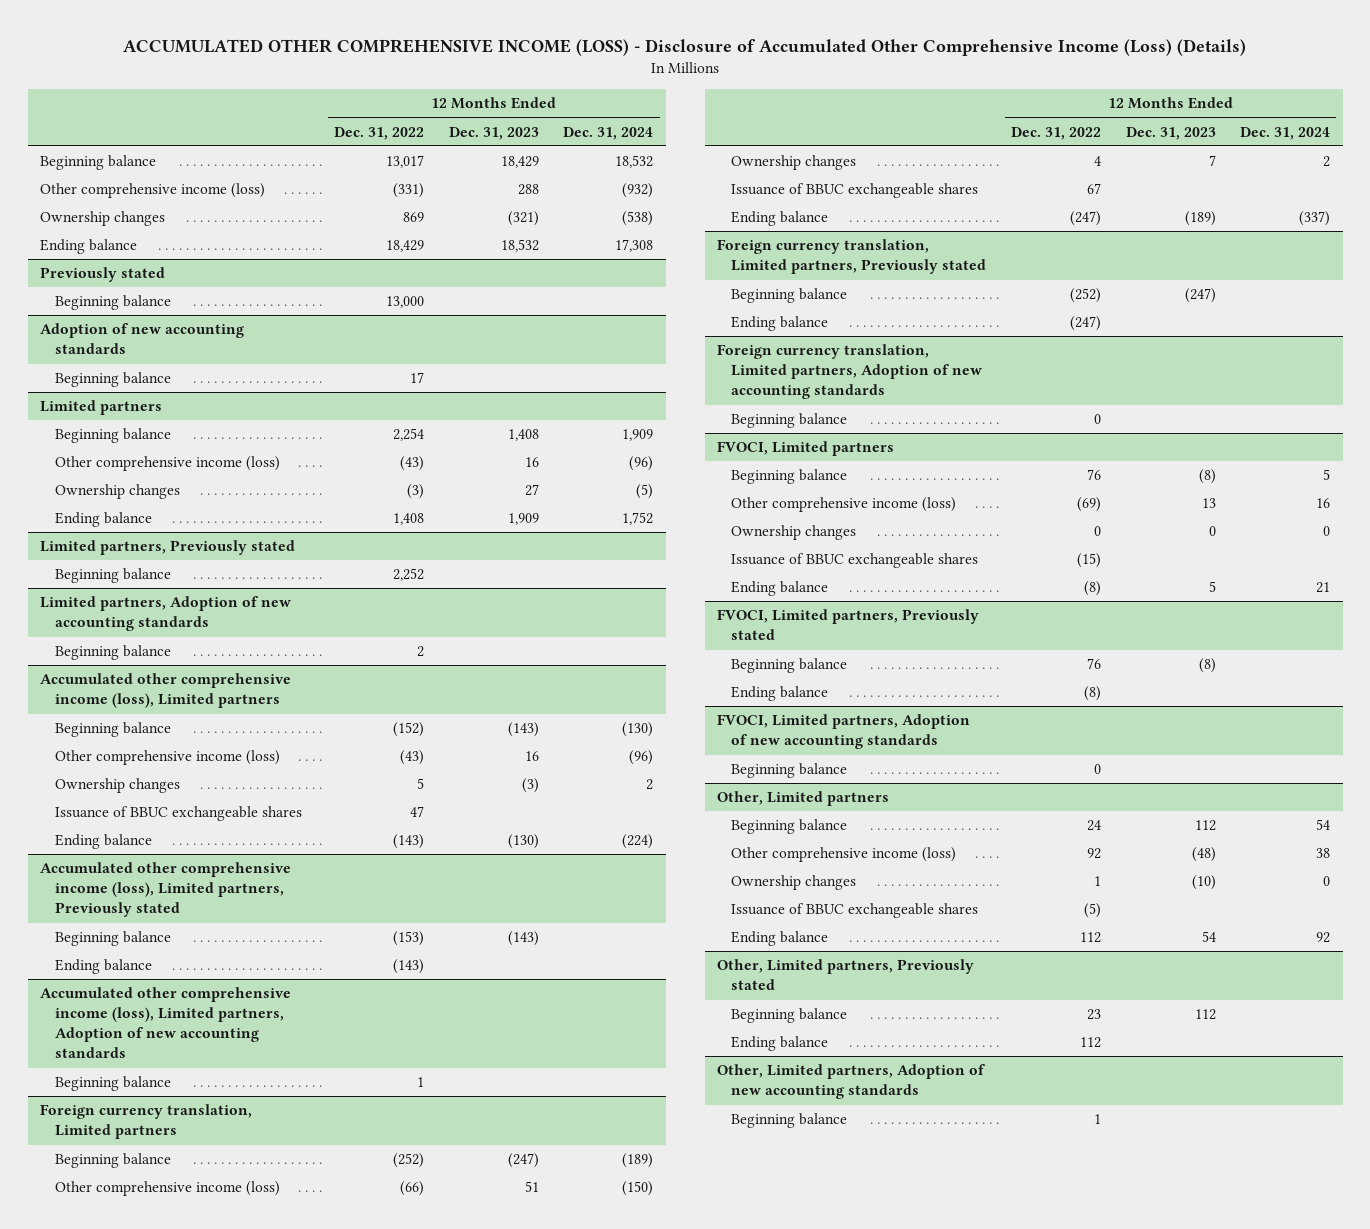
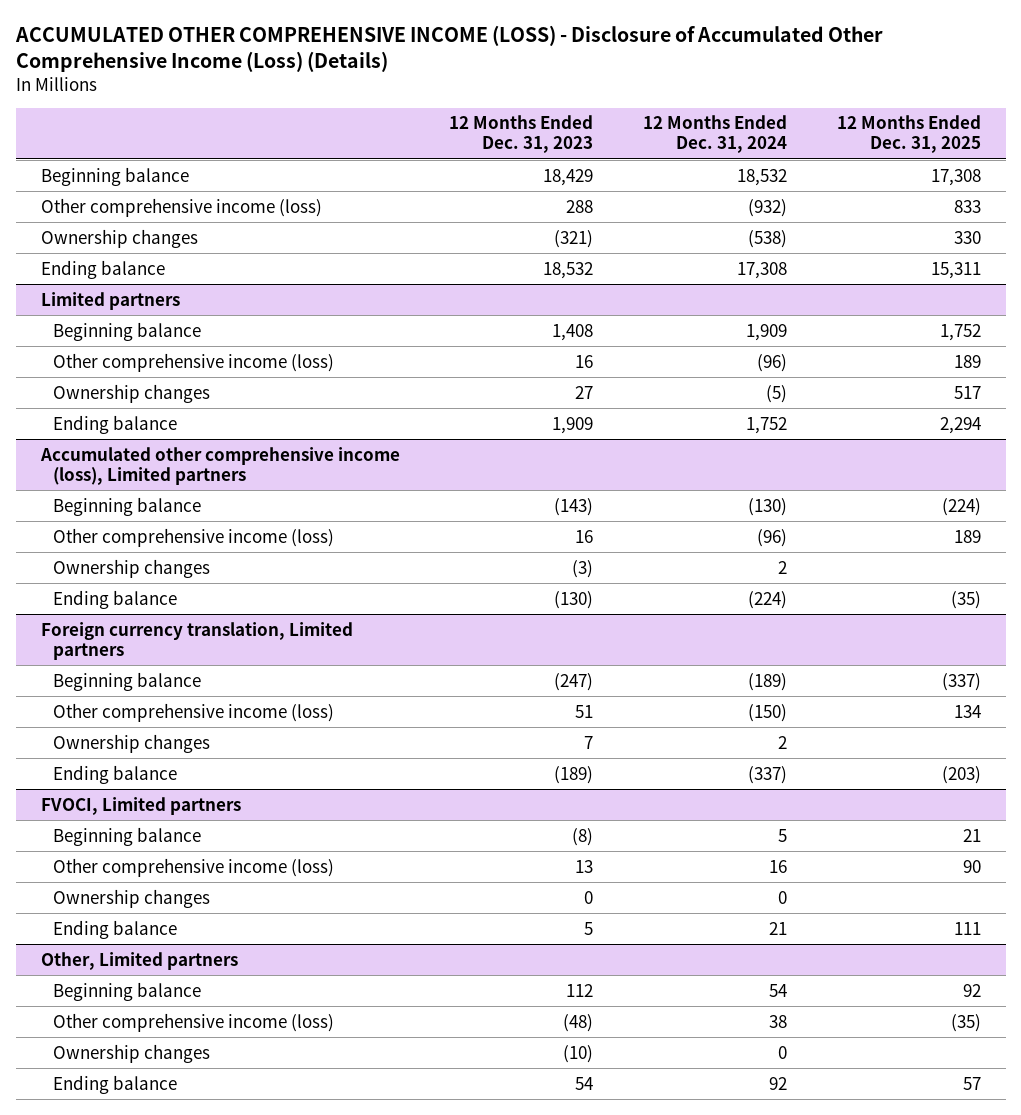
- | 12 Months Ended Dec. 31, 2022 | 12 Months Ended Dec. 31, 2023 | 12 Months Ended Dec. 31, 2024
+ | 12 Months Ended Dec. 31, 2023 | 12 Months Ended Dec. 31, 2024 | 12 Months Ended Dec. 31, 2025
- Previously stated
- Beginning balance | 13,000 | |
- Adoption of new accounting standards
- Beginning balance | 17 | |
- Limited partners, Previously stated
- Beginning balance | 2,252 | |
- Limited partners, Adoption of new accounting standards
- Beginning balance | 2 | |
@ Accumulated other comprehensive income (loss), Limited partners
- Issuance of BBUC exchangeable shares | 47 | |
- Accumulated other comprehensive income (loss), Limited partners, Previously stated
- Beginning balance | (153) | (143) |
- Ending balance | (143) | |
- Accumulated other comprehensive income (loss), Limited partners, Adoption of new accounting standards
- Beginning balance | 1 | |
@ Foreign currency translation, Limited partners
- Issuance of BBUC exchangeable shares | 67 | |
- Foreign currency translation, Limited partners, Previously stated
- Beginning balance | (252) | (247) |
- Ending balance | (247) | |
- Foreign currency translation, Limited partners, Adoption of new accounting standards
- Beginning balance | 0 | |
@ FVOCI, Limited partners
- Issuance of BBUC exchangeable shares | (15) | |
- FVOCI, Limited partners, Previously stated
- Beginning balance | 76 | (8) |
- Ending balance | (8) | |
- FVOCI, Limited partners, Adoption of new accounting standards
- Beginning balance | 0 | |
@ Other, Limited partners
- Issuance of BBUC exchangeable shares | (5) | |
- Other, Limited partners, Previously stated
- Beginning balance | 23 | 112 |
- Ending balance | 112 | |
- Other, Limited partners, Adoption of new accounting standards
- Beginning balance | 1 | |

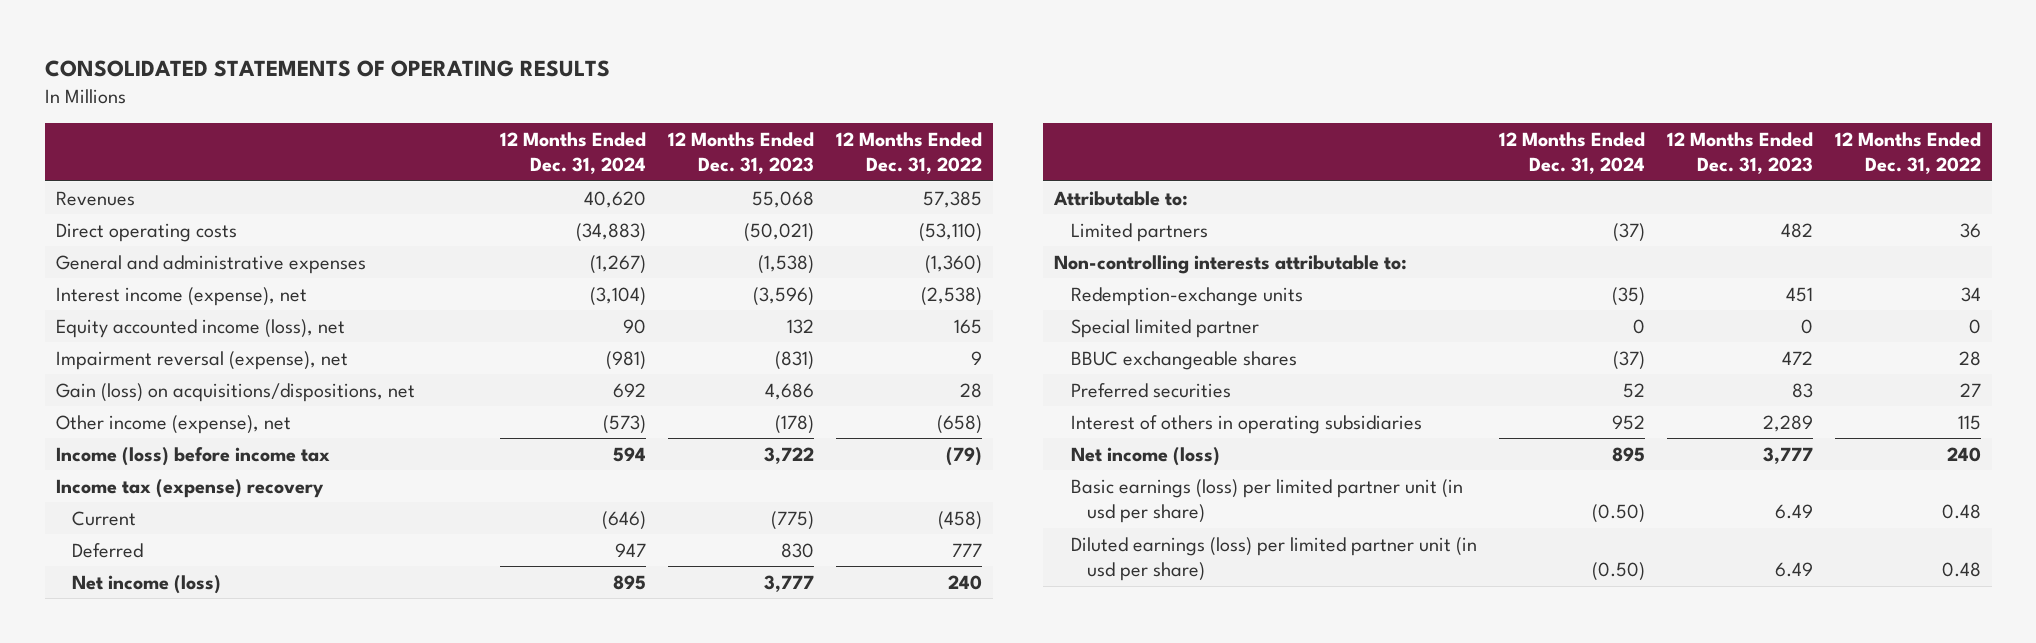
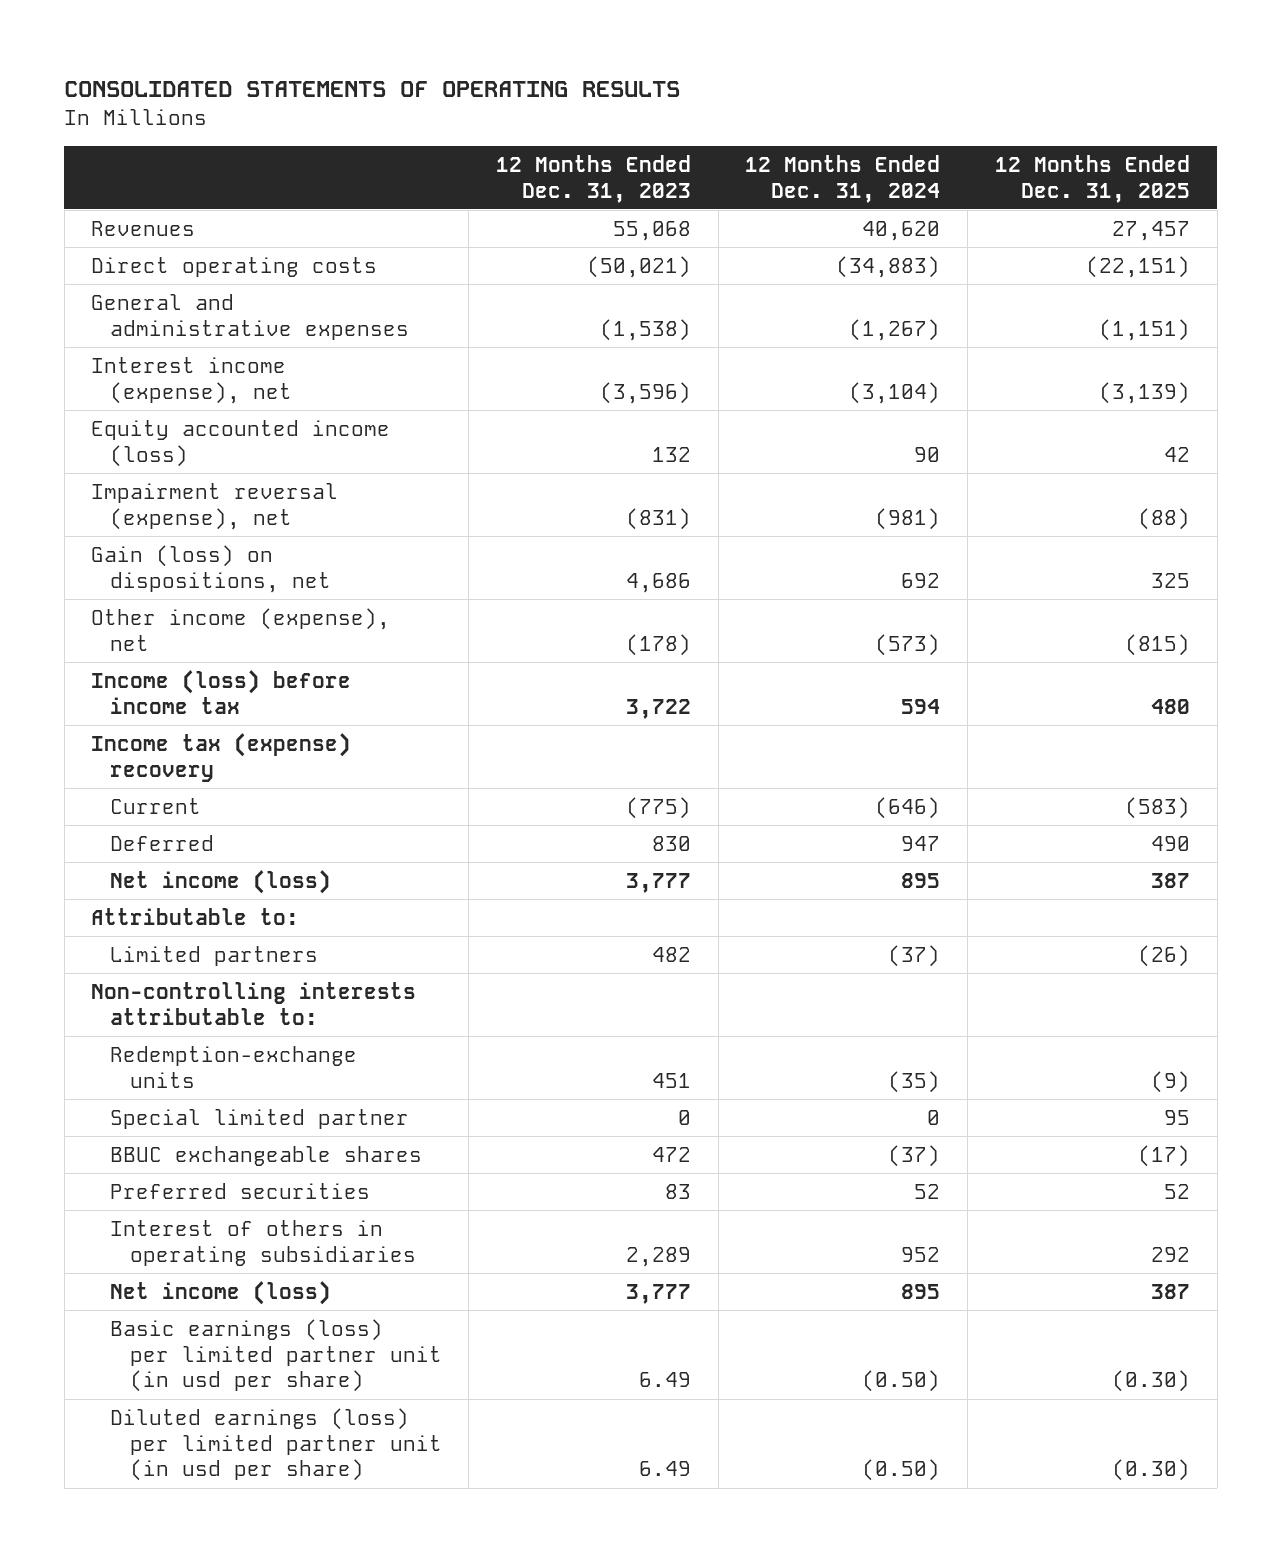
- | 12 Months Ended Dec. 31, 2024 | 12 Months Ended Dec. 31, 2023 | 12 Months Ended Dec. 31, 2022
+ | 12 Months Ended Dec. 31, 2023 | 12 Months Ended Dec. 31, 2024 | 12 Months Ended Dec. 31, 2025
- Equity accounted income (loss), net | 90 | 132 | 165
+ Equity accounted income (loss) | 132 | 90 | 42
- Gain (loss) on acquisitions/dispositions, net | 692 | 4,686 | 28
+ Gain (loss) on dispositions, net | 4,686 | 692 | 325

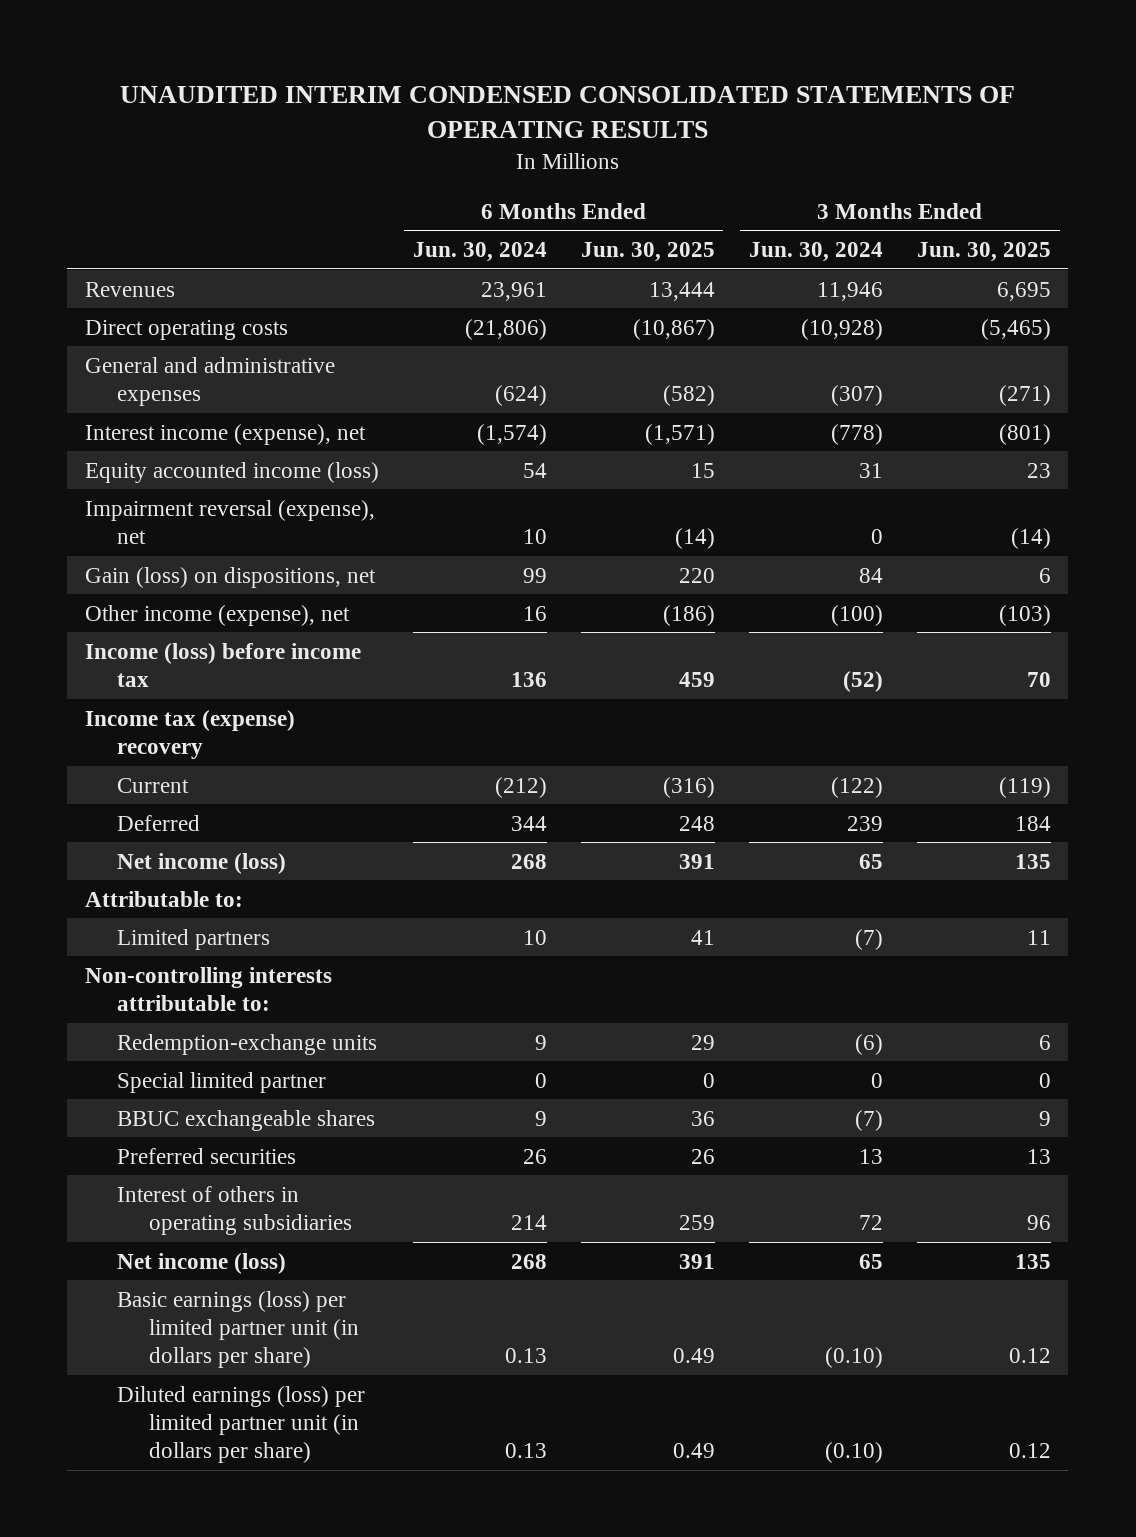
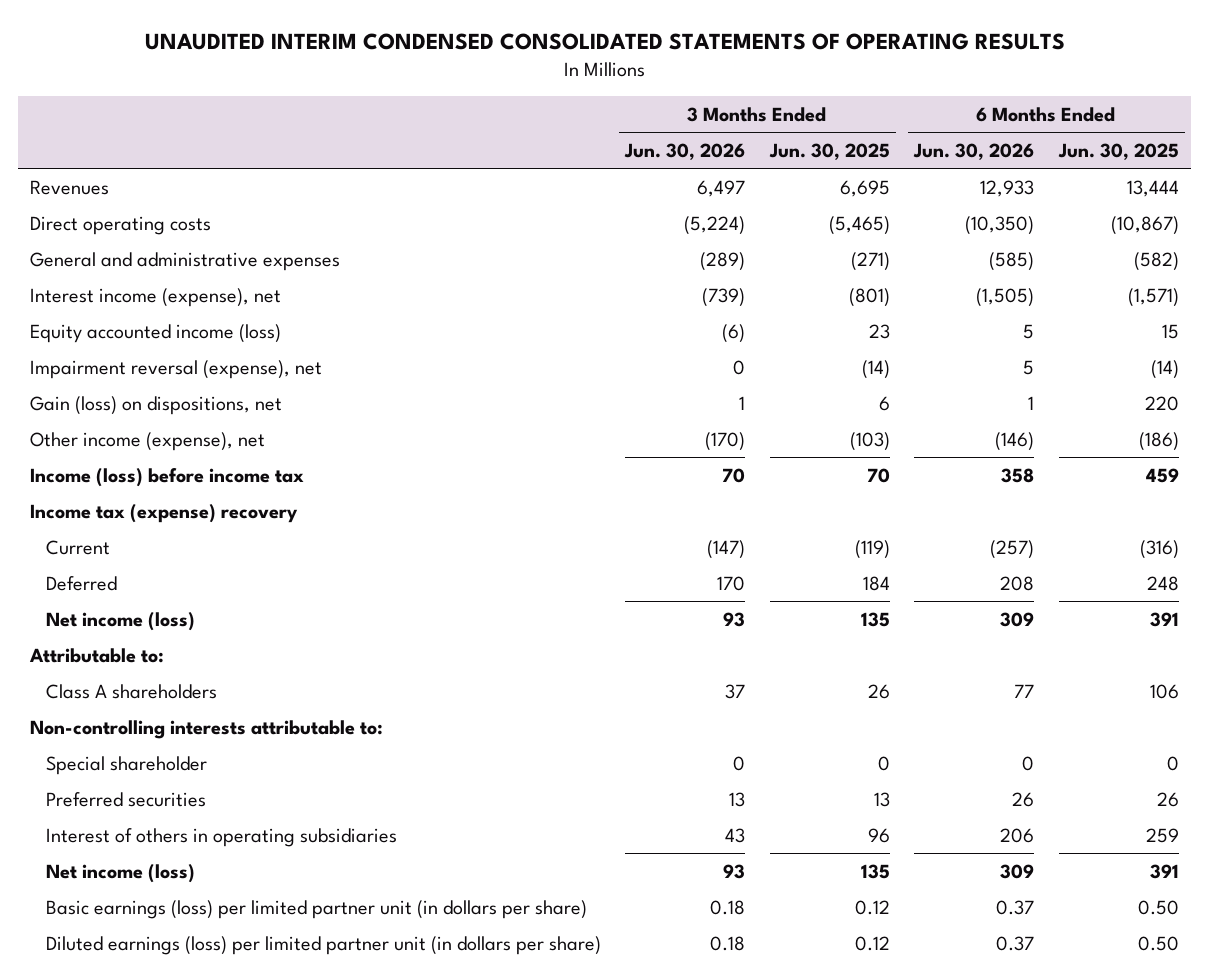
- | 6 Months Ended Jun. 30, 2024 | 6 Months Ended Jun. 30, 2025 | 3 Months Ended Jun. 30, 2024 | 3 Months Ended Jun. 30, 2025
+ | 3 Months Ended Jun. 30, 2026 | 3 Months Ended Jun. 30, 2025 | 6 Months Ended Jun. 30, 2026 | 6 Months Ended Jun. 30, 2025
- Limited partners | 10 | 41 | (7) | 11
+ Class A shareholders | 37 | 26 | 77 | 106
- Redemption-exchange units | 9 | 29 | (6) | 6
- Special limited partner | 0 | 0 | 0 | 0
- BBUC exchangeable shares | 9 | 36 | (7) | 9
+ Special shareholder | 0 | 0 | 0 | 0
- Basic earnings (loss) per limited partner unit (in dollars per share) | 0.13 | 0.49 | (0.10) | 0.12
- Diluted earnings (loss) per limited partner unit (in dollars per share) | 0.13 | 0.49 | (0.10) | 0.12
+ Basic earnings (loss) per limited partner unit (in dollars per share) | 0.18 | 0.12 | 0.37 | 0.50
+ Diluted earnings (loss) per limited partner unit (in dollars per share) | 0.18 | 0.12 | 0.37 | 0.50

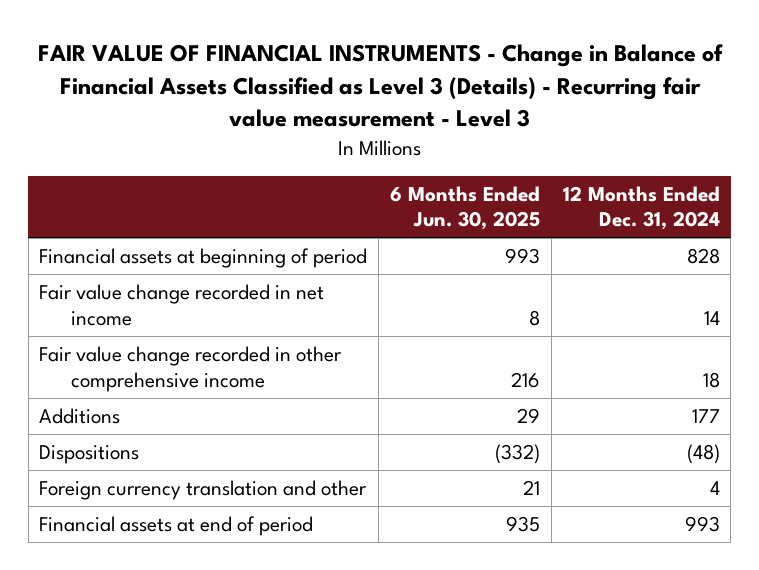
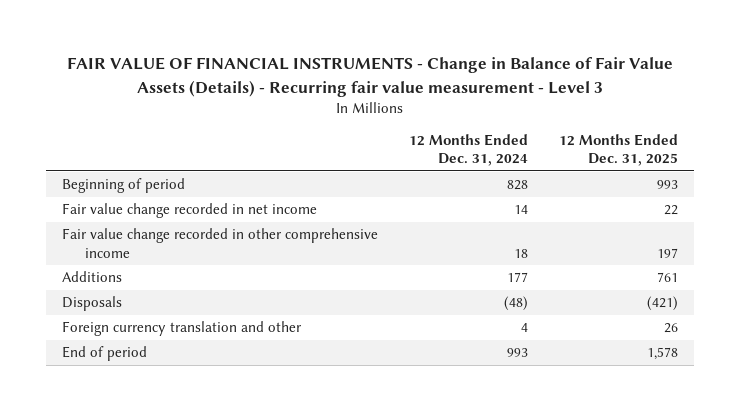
- FAIR VALUE OF FINANCIAL INSTRUMENTS - Change in Balance of Financial Assets Classified as Level 3 (Details) - Recurring fair value measurement - Level 3
+ FAIR VALUE OF FINANCIAL INSTRUMENTS - Change in Balance of Fair Value Assets (Details) - Recurring fair value measurement - Level 3
- | 6 Months Ended Jun. 30, 2025 | 12 Months Ended Dec. 31, 2024
+ | 12 Months Ended Dec. 31, 2024 | 12 Months Ended Dec. 31, 2025
- Financial assets at beginning of period | 993 | 828
+ Beginning of period | 828 | 993
- Dispositions | (332) | (48)
+ Disposals | (48) | (421)
- Financial assets at end of period | 935 | 993
+ End of period | 993 | 1,578

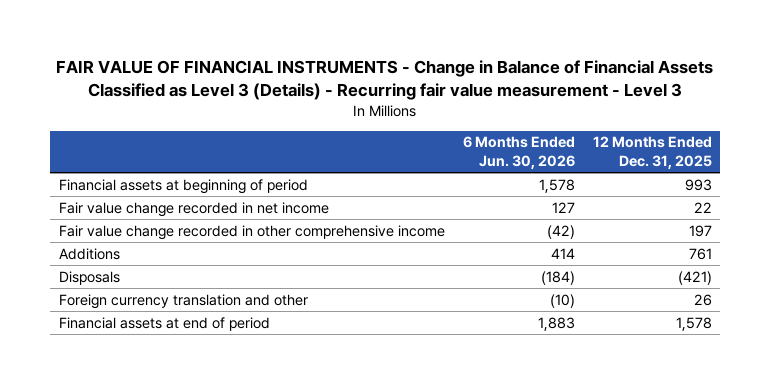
- FAIR VALUE OF FINANCIAL INSTRUMENTS - Change in Balance of Fair Value Assets (Details) - Recurring fair value measurement - Level 3
+ FAIR VALUE OF FINANCIAL INSTRUMENTS - Change in Balance of Financial Assets Classified as Level 3 (Details) - Recurring fair value measurement - Level 3
- | 12 Months Ended Dec. 31, 2024 | 12 Months Ended Dec. 31, 2025
+ | 6 Months Ended Jun. 30, 2026 | 12 Months Ended Dec. 31, 2025
- Beginning of period | 828 | 993
+ Financial assets at beginning of period | 1,578 | 993
- End of period | 993 | 1,578
+ Financial assets at end of period | 1,883 | 1,578

